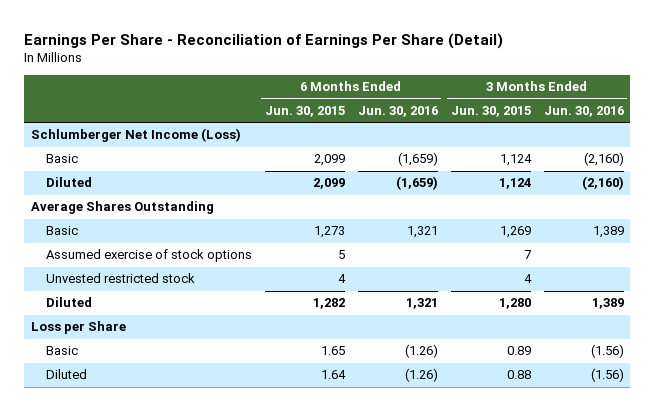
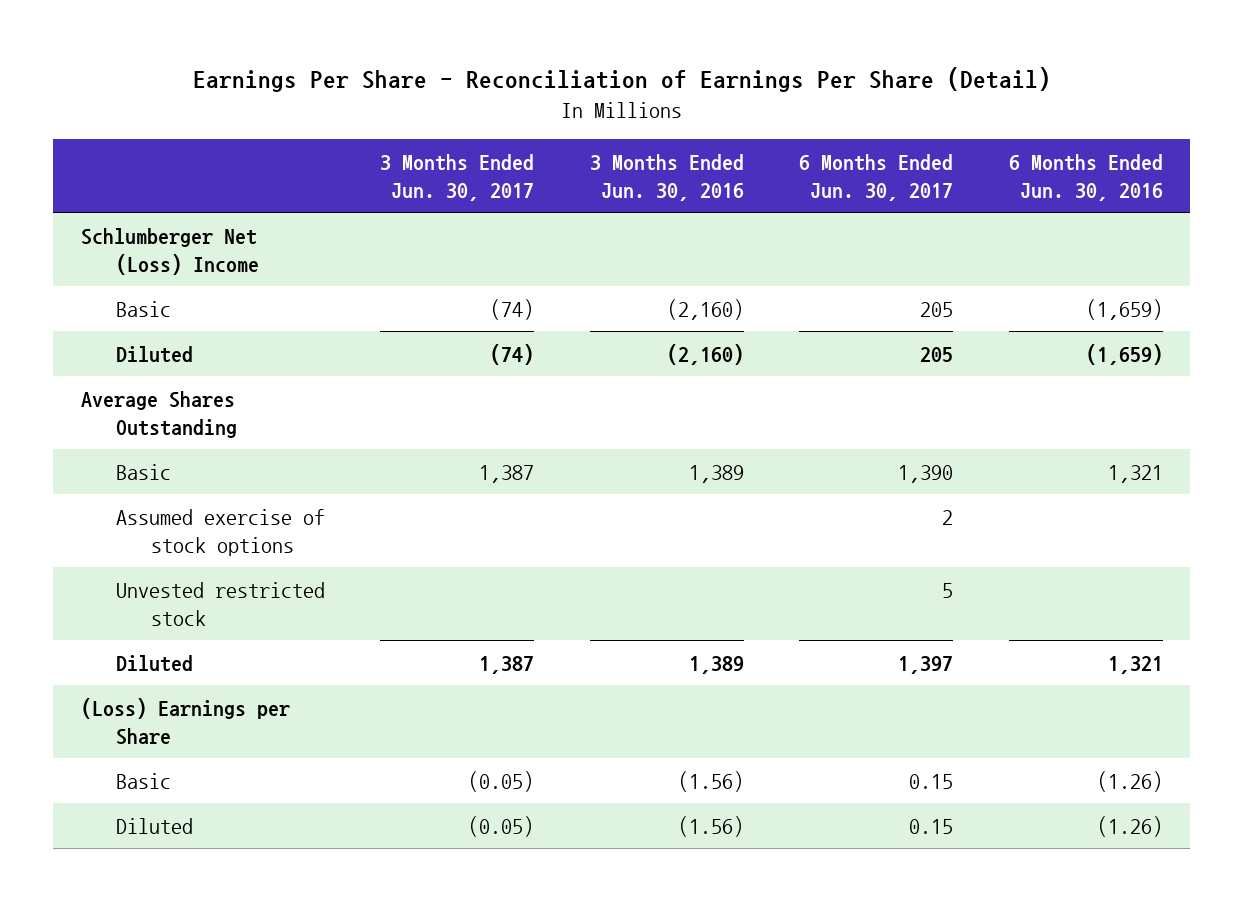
- | 6 Months Ended Jun. 30, 2015 | 6 Months Ended Jun. 30, 2016 | 3 Months Ended Jun. 30, 2015 | 3 Months Ended Jun. 30, 2016
+ | 3 Months Ended Jun. 30, 2017 | 3 Months Ended Jun. 30, 2016 | 6 Months Ended Jun. 30, 2017 | 6 Months Ended Jun. 30, 2016
- Schlumberger Net Income (Loss)
+ Schlumberger Net (Loss) Income
- Loss per Share
+ (Loss) Earnings per Share

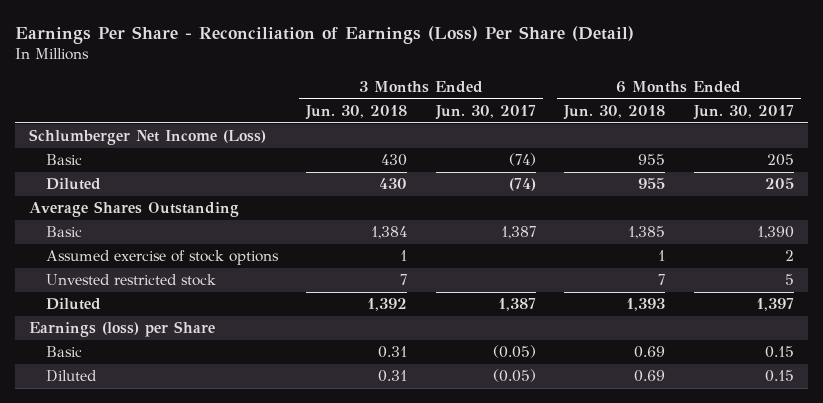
- Earnings Per Share - Reconciliation of Earnings Per Share (Detail)
+ Earnings Per Share - Reconciliation of Earnings (Loss) Per Share (Detail)
- | 3 Months Ended Jun. 30, 2017 | 3 Months Ended Jun. 30, 2016 | 6 Months Ended Jun. 30, 2017 | 6 Months Ended Jun. 30, 2016
+ | 3 Months Ended Jun. 30, 2018 | 3 Months Ended Jun. 30, 2017 | 6 Months Ended Jun. 30, 2018 | 6 Months Ended Jun. 30, 2017
- Schlumberger Net (Loss) Income
+ Schlumberger Net Income (Loss)
- (Loss) Earnings per Share
+ Earnings (loss) per Share

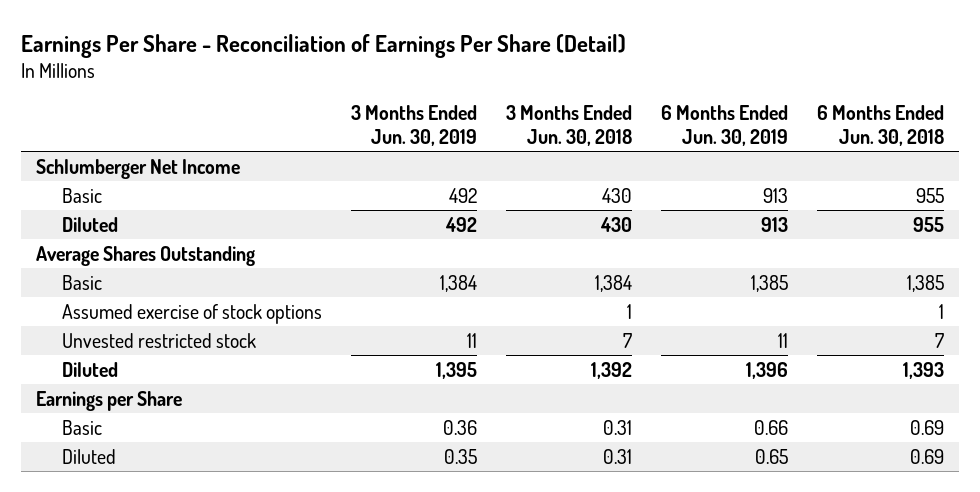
- Earnings Per Share - Reconciliation of Earnings (Loss) Per Share (Detail)
+ Earnings Per Share - Reconciliation of Earnings Per Share (Detail)
- | 3 Months Ended Jun. 30, 2018 | 3 Months Ended Jun. 30, 2017 | 6 Months Ended Jun. 30, 2018 | 6 Months Ended Jun. 30, 2017
+ | 3 Months Ended Jun. 30, 2019 | 3 Months Ended Jun. 30, 2018 | 6 Months Ended Jun. 30, 2019 | 6 Months Ended Jun. 30, 2018
- Schlumberger Net Income (Loss)
+ Schlumberger Net Income
- Earnings (loss) per Share
+ Earnings per Share

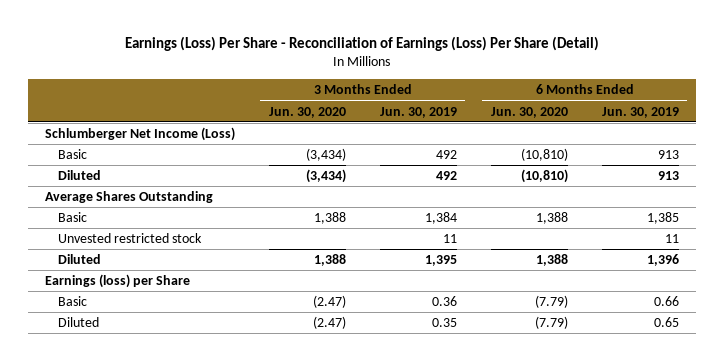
- Earnings Per Share - Reconciliation of Earnings Per Share (Detail)
+ Earnings (Loss) Per Share - Reconciliation of Earnings (Loss) Per Share (Detail)
- | 3 Months Ended Jun. 30, 2019 | 3 Months Ended Jun. 30, 2018 | 6 Months Ended Jun. 30, 2019 | 6 Months Ended Jun. 30, 2018
+ | 3 Months Ended Jun. 30, 2020 | 3 Months Ended Jun. 30, 2019 | 6 Months Ended Jun. 30, 2020 | 6 Months Ended Jun. 30, 2019
- Schlumberger Net Income
+ Schlumberger Net Income (Loss)
- Assumed exercise of stock options | | 1 | | 1
- Earnings per Share
+ Earnings (loss) per Share

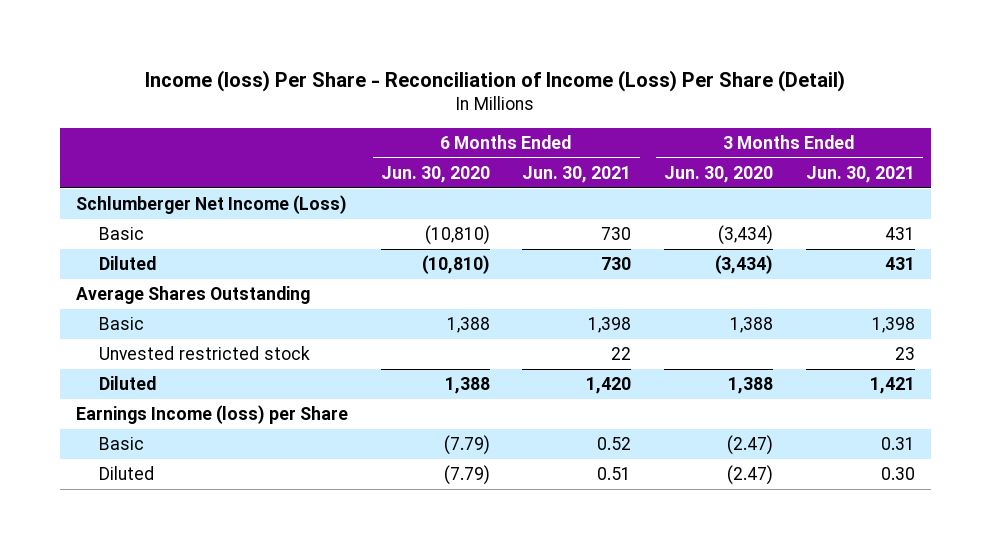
- Earnings (Loss) Per Share - Reconciliation of Earnings (Loss) Per Share (Detail)
+ Income (loss) Per Share - Reconciliation of Income (Loss) Per Share (Detail)
- | 3 Months Ended Jun. 30, 2020 | 3 Months Ended Jun. 30, 2019 | 6 Months Ended Jun. 30, 2020 | 6 Months Ended Jun. 30, 2019
+ | 6 Months Ended Jun. 30, 2020 | 6 Months Ended Jun. 30, 2021 | 3 Months Ended Jun. 30, 2020 | 3 Months Ended Jun. 30, 2021
- Earnings (loss) per Share
+ Earnings Income (loss) per Share

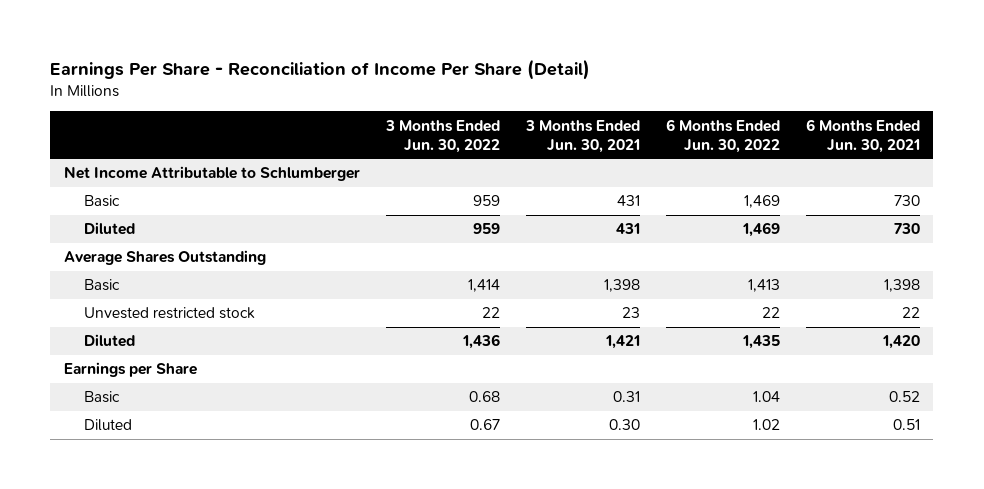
- Income (loss) Per Share - Reconciliation of Income (Loss) Per Share (Detail)
+ Earnings Per Share - Reconciliation of Income Per Share (Detail)
- | 6 Months Ended Jun. 30, 2020 | 6 Months Ended Jun. 30, 2021 | 3 Months Ended Jun. 30, 2020 | 3 Months Ended Jun. 30, 2021
+ | 3 Months Ended Jun. 30, 2022 | 3 Months Ended Jun. 30, 2021 | 6 Months Ended Jun. 30, 2022 | 6 Months Ended Jun. 30, 2021
- Schlumberger Net Income (Loss)
+ Net Income Attributable to Schlumberger
- Earnings Income (loss) per Share
+ Earnings per Share

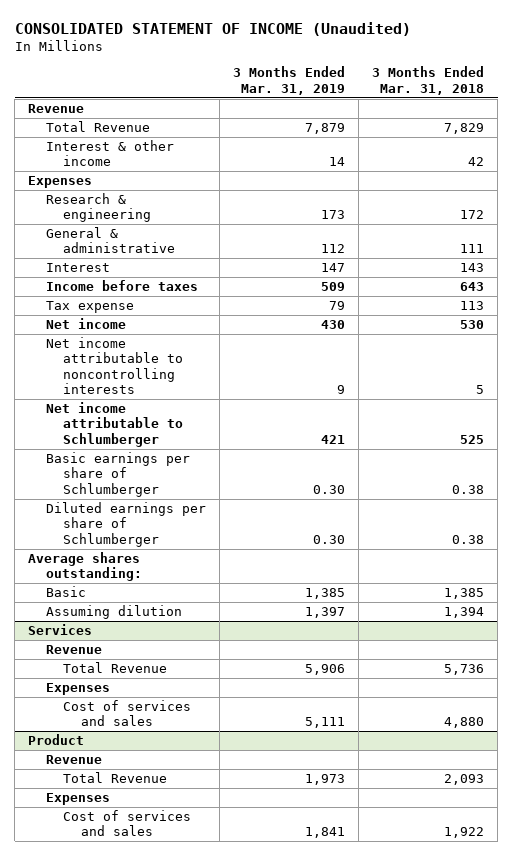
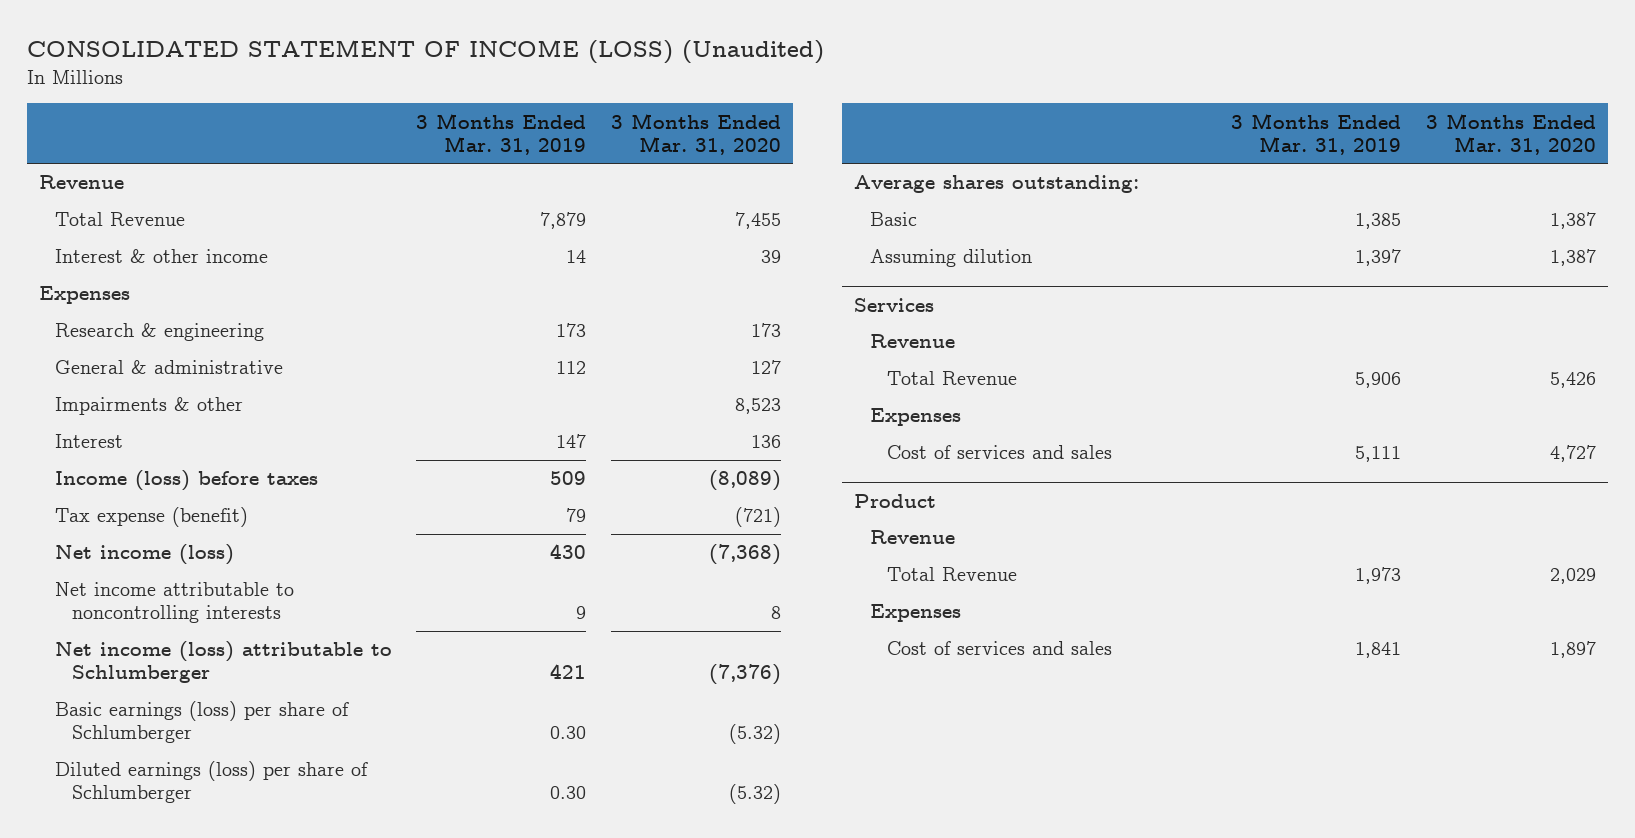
- CONSOLIDATED STATEMENT OF INCOME (Unaudited)
+ CONSOLIDATED STATEMENT OF INCOME (LOSS) (Unaudited)
- | 3 Months Ended Mar. 31, 2019 | 3 Months Ended Mar. 31, 2018
+ | 3 Months Ended Mar. 31, 2019 | 3 Months Ended Mar. 31, 2020
+ Impairments & other | | 8,523
- Income before taxes | 509 | 643
- Tax expense | 79 | 113
- Net income | 430 | 530
+ Income (loss) before taxes | 509 | (8,089)
+ Tax expense (benefit) | 79 | (721)
+ Net income (loss) | 430 | (7,368)
- Net income attributable to Schlumberger | 421 | 525
- Basic earnings per share of Schlumberger | 0.30 | 0.38
- Diluted earnings per share of Schlumberger | 0.30 | 0.38
+ Net income (loss) attributable to Schlumberger | 421 | (7,376)
+ Basic earnings (loss) per share of Schlumberger | 0.30 | (5.32)
+ Diluted earnings (loss) per share of Schlumberger | 0.30 | (5.32)

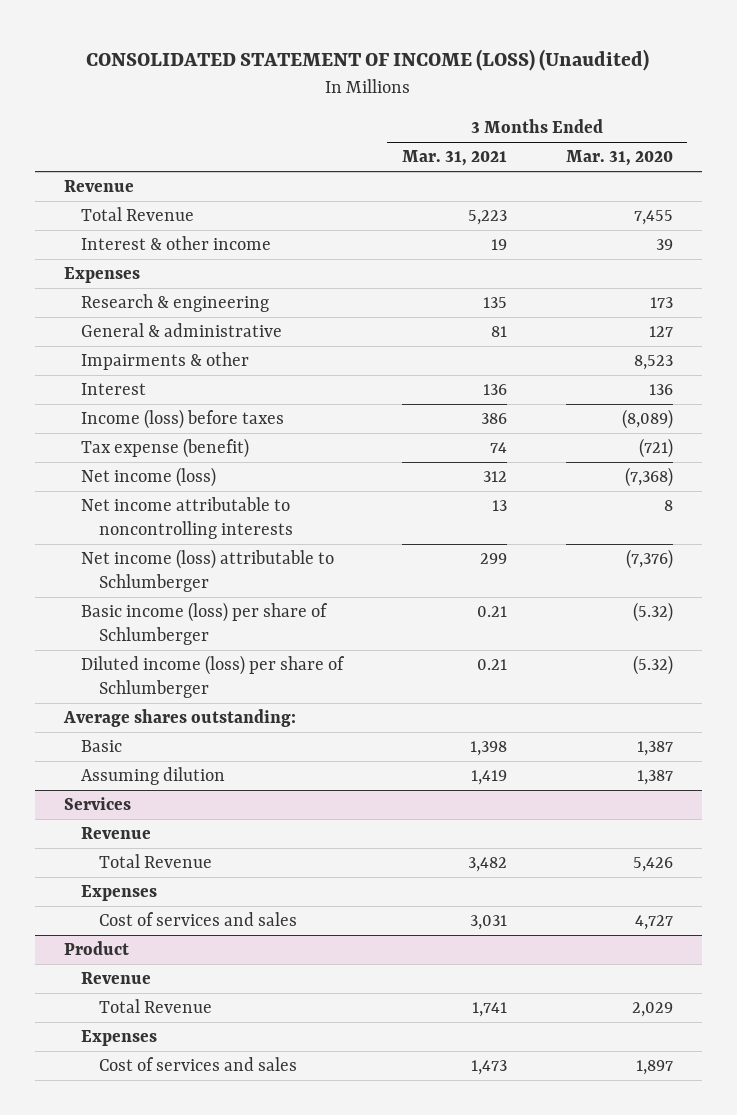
- | 3 Months Ended Mar. 31, 2019 | 3 Months Ended Mar. 31, 2020
+ | 3 Months Ended Mar. 31, 2021 | 3 Months Ended Mar. 31, 2020
- Basic earnings (loss) per share of Schlumberger | 0.30 | (5.32)
- Diluted earnings (loss) per share of Schlumberger | 0.30 | (5.32)
+ Basic income (loss) per share of Schlumberger | 0.21 | (5.32)
+ Diluted income (loss) per share of Schlumberger | 0.21 | (5.32)

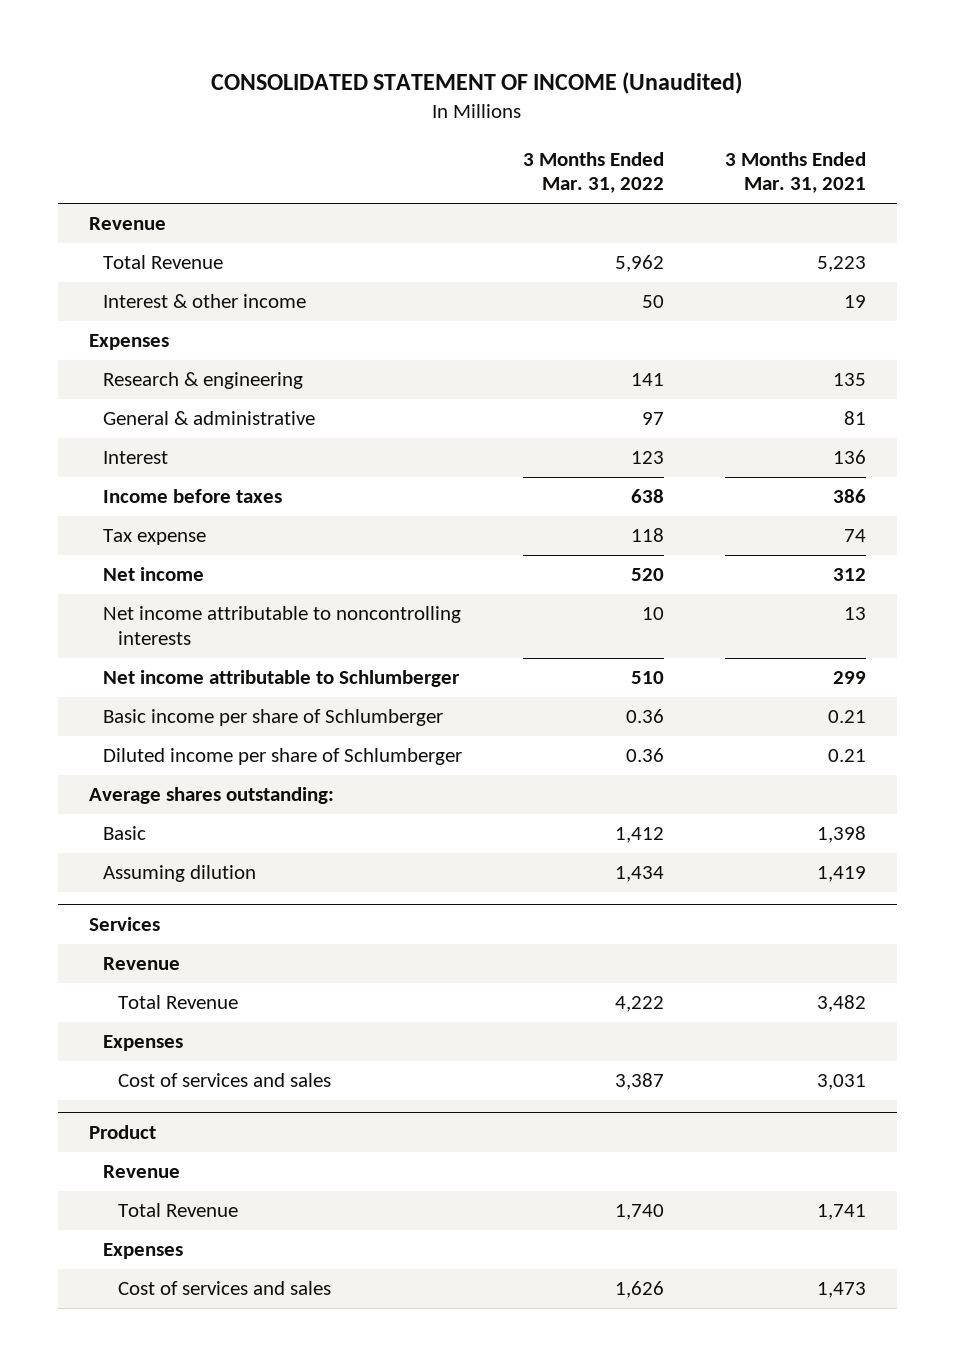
- CONSOLIDATED STATEMENT OF INCOME (LOSS) (Unaudited)
+ CONSOLIDATED STATEMENT OF INCOME (Unaudited)
- | 3 Months Ended Mar. 31, 2021 | 3 Months Ended Mar. 31, 2020
+ | 3 Months Ended Mar. 31, 2022 | 3 Months Ended Mar. 31, 2021
- Impairments & other | | 8,523
- Income (loss) before taxes | 386 | (8,089)
- Tax expense (benefit) | 74 | (721)
- Net income (loss) | 312 | (7,368)
+ Income before taxes | 638 | 386
+ Tax expense | 118 | 74
+ Net income | 520 | 312
- Net income (loss) attributable to Schlumberger | 299 | (7,376)
- Basic income (loss) per share of Schlumberger | 0.21 | (5.32)
- Diluted income (loss) per share of Schlumberger | 0.21 | (5.32)
+ Net income attributable to Schlumberger | 510 | 299
+ Basic income per share of Schlumberger | 0.36 | 0.21
+ Diluted income per share of Schlumberger | 0.36 | 0.21

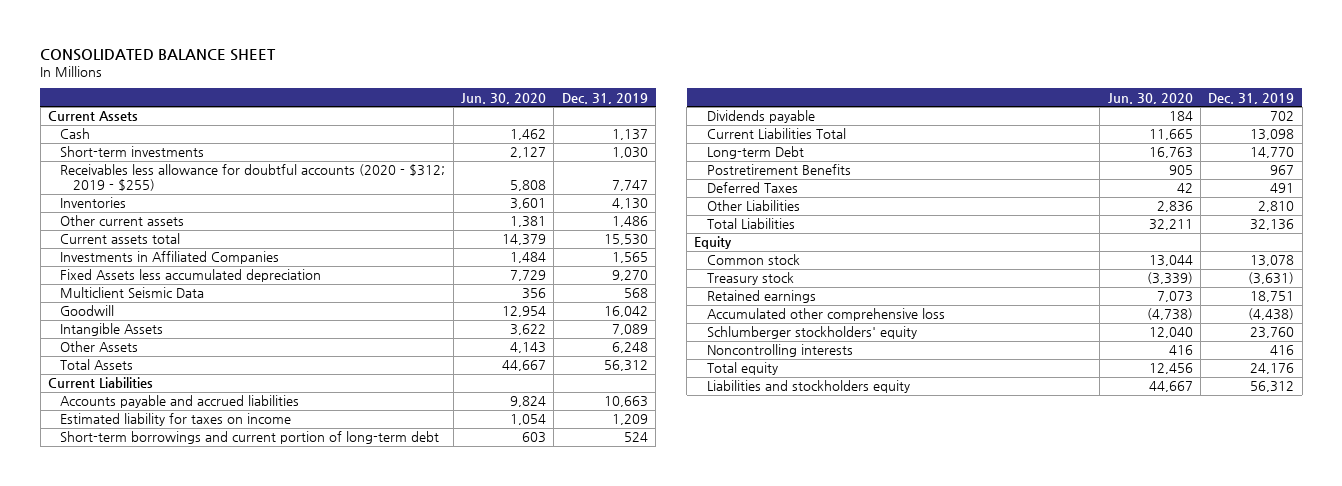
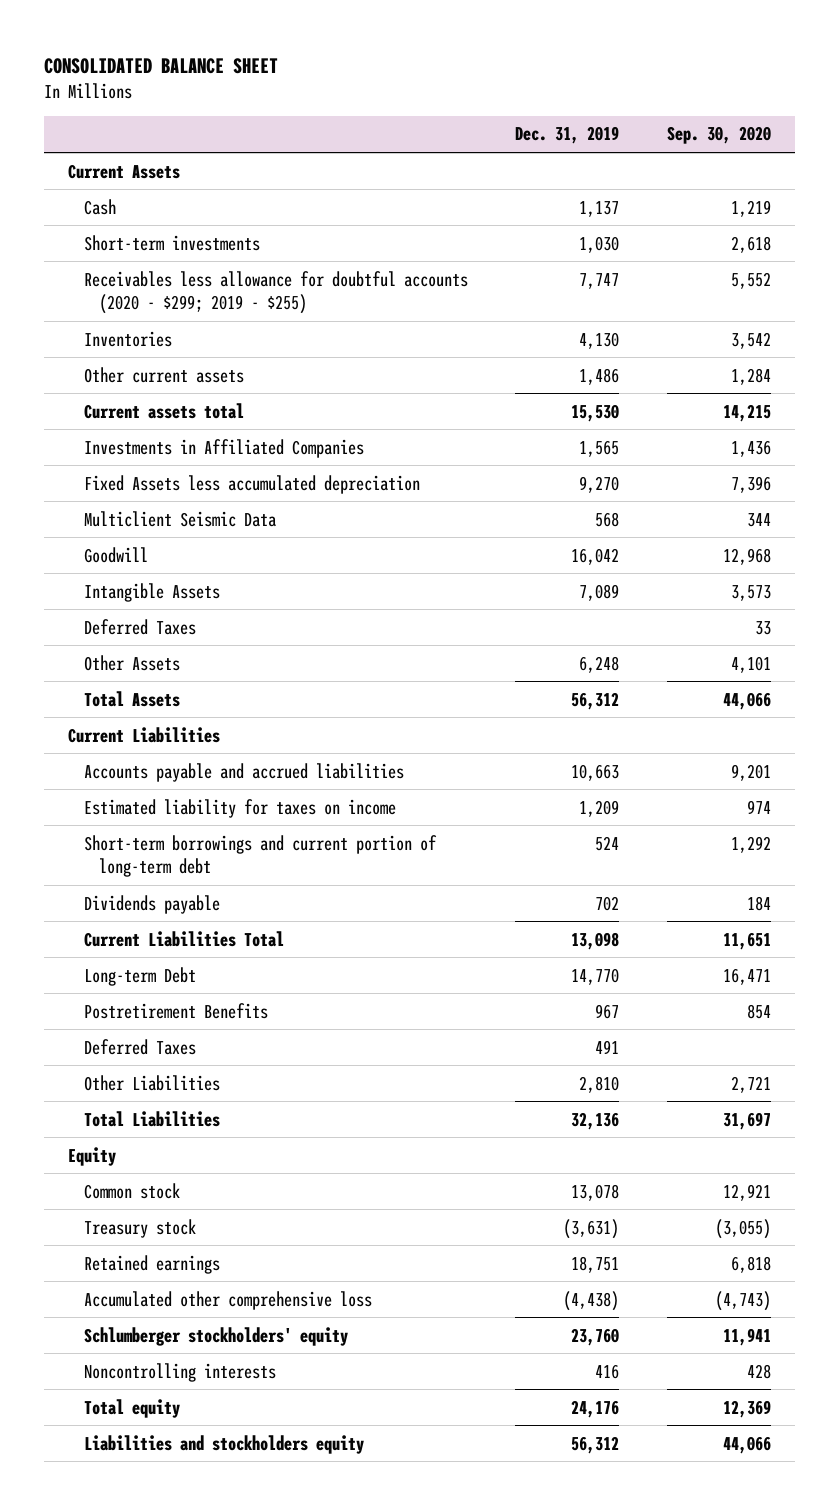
- | Jun. 30, 2020 | Dec. 31, 2019
+ | Dec. 31, 2019 | Sep. 30, 2020
- Receivables less allowance for doubtful accounts (2020 - $312; 2019 - $255) | 5,808 | 7,747
+ Receivables less allowance for doubtful accounts (2020 - $299; 2019 - $255) | 7,747 | 5,552
+ Deferred Taxes | | 33

